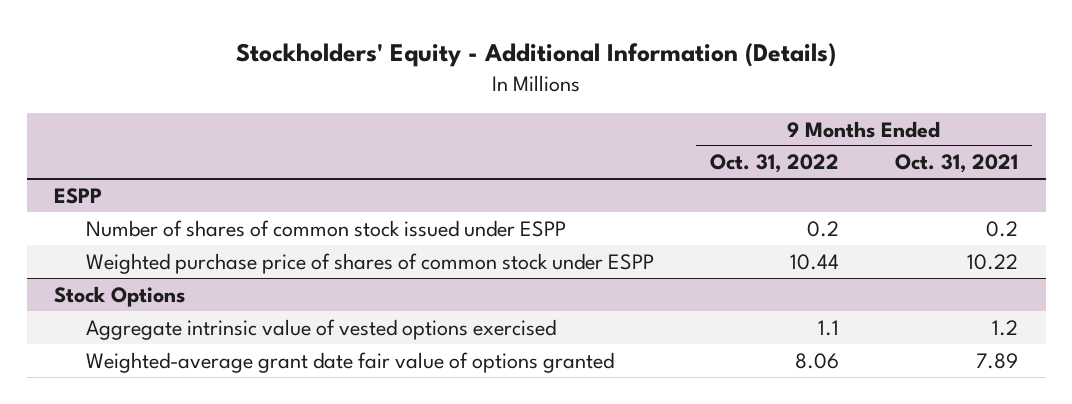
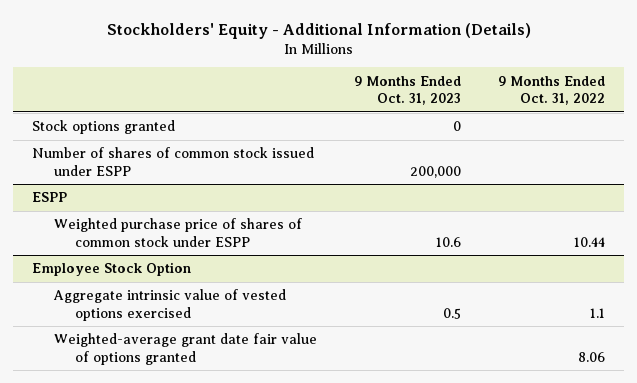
- | 9 Months Ended Oct. 31, 2022 | 9 Months Ended Oct. 31, 2021
+ | 9 Months Ended Oct. 31, 2023 | 9 Months Ended Oct. 31, 2022
+ Stock options granted | 0 |
+ Number of shares of common stock issued under ESPP | 200,000 |
@ ESPP
- Number of shares of common stock issued under ESPP | 0.2 | 0.2
- Stock Options
+ Employee Stock Option

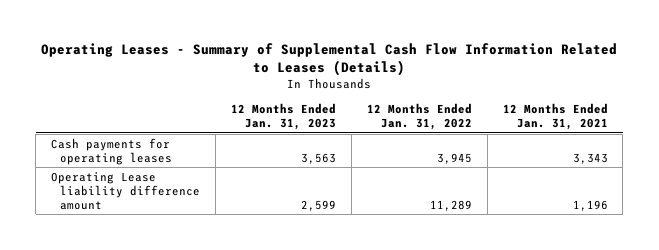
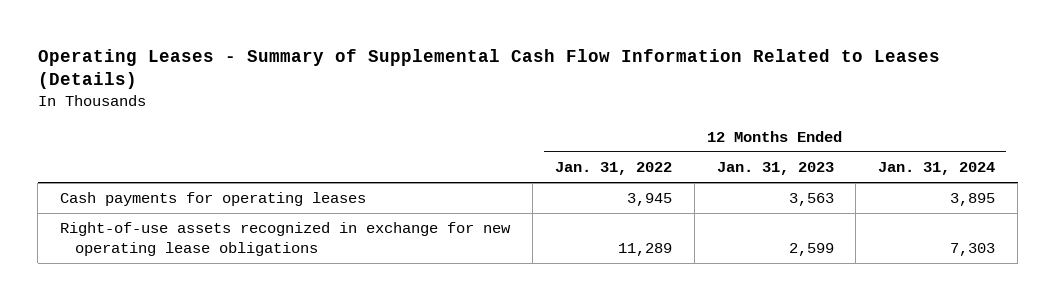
- | 12 Months Ended Jan. 31, 2023 | 12 Months Ended Jan. 31, 2022 | 12 Months Ended Jan. 31, 2021
+ | 12 Months Ended Jan. 31, 2022 | 12 Months Ended Jan. 31, 2023 | 12 Months Ended Jan. 31, 2024
- Operating Lease liability difference amount | 2,599 | 11,289 | 1,196
+ Right-of-use assets recognized in exchange for new operating lease obligations | 11,289 | 2,599 | 7,303

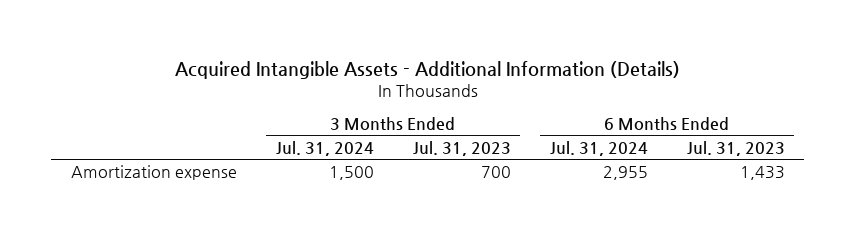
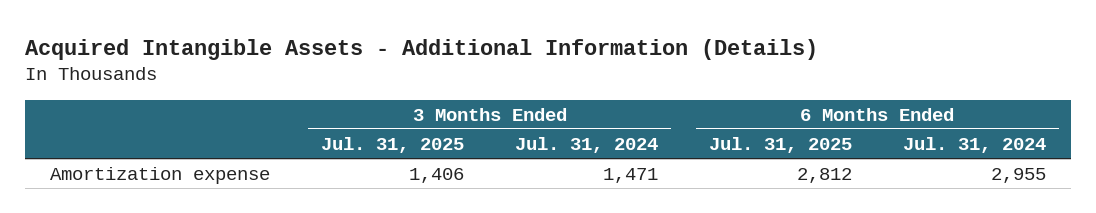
- | 3 Months Ended Jul. 31, 2024 | 3 Months Ended Jul. 31, 2023 | 6 Months Ended Jul. 31, 2024 | 6 Months Ended Jul. 31, 2023
+ | 3 Months Ended Jul. 31, 2025 | 3 Months Ended Jul. 31, 2024 | 6 Months Ended Jul. 31, 2025 | 6 Months Ended Jul. 31, 2024
- Amortization expense | 1,500 | 700 | 2,955 | 1,433
+ Amortization expense | 1,406 | 1,471 | 2,812 | 2,955

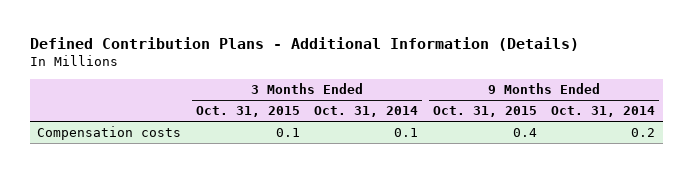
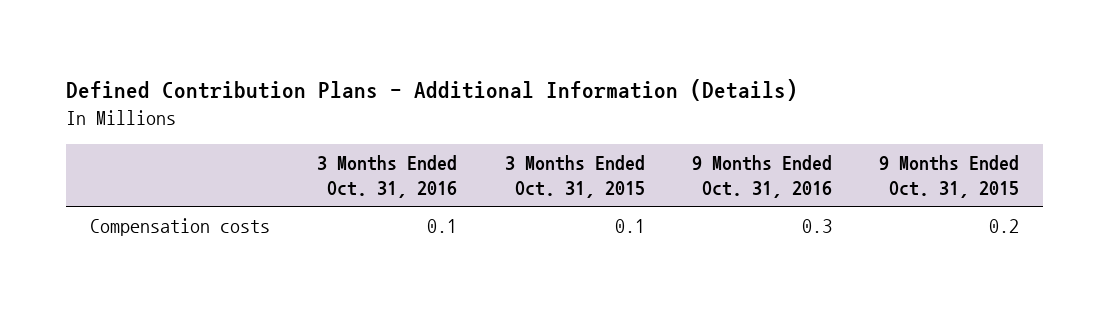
- | 3 Months Ended Oct. 31, 2015 | 3 Months Ended Oct. 31, 2014 | 9 Months Ended Oct. 31, 2015 | 9 Months Ended Oct. 31, 2014
+ | 3 Months Ended Oct. 31, 2016 | 3 Months Ended Oct. 31, 2015 | 9 Months Ended Oct. 31, 2016 | 9 Months Ended Oct. 31, 2015
- Compensation costs | 0.1 | 0.1 | 0.4 | 0.2
+ Compensation costs | 0.1 | 0.1 | 0.3 | 0.2

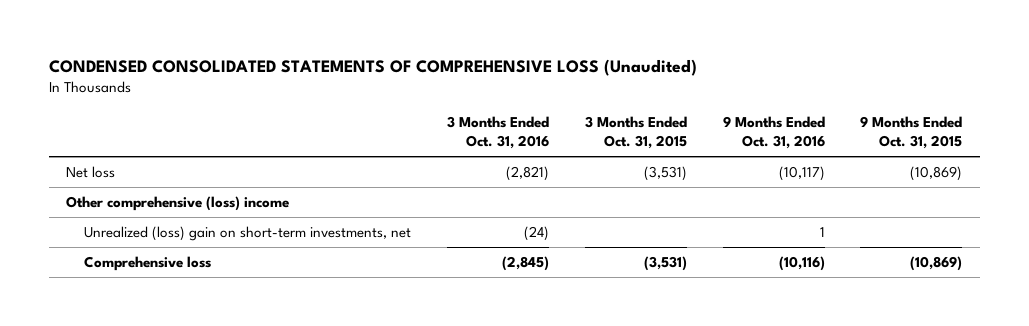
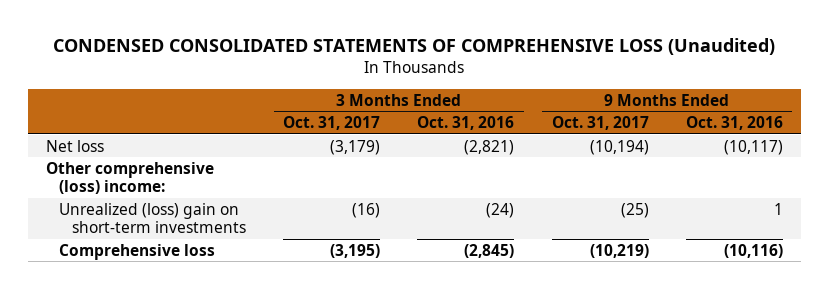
- | 3 Months Ended Oct. 31, 2016 | 3 Months Ended Oct. 31, 2015 | 9 Months Ended Oct. 31, 2016 | 9 Months Ended Oct. 31, 2015
+ | 3 Months Ended Oct. 31, 2017 | 3 Months Ended Oct. 31, 2016 | 9 Months Ended Oct. 31, 2017 | 9 Months Ended Oct. 31, 2016
- Other comprehensive (loss) income
- Unrealized (loss) gain on short-term investments, net | (24) | | 1 |
+ Other comprehensive (loss) income:
+ Unrealized (loss) gain on short-term investments | (16) | (24) | (25) | 1

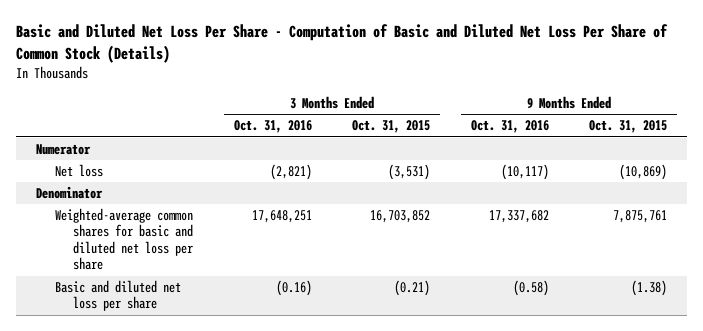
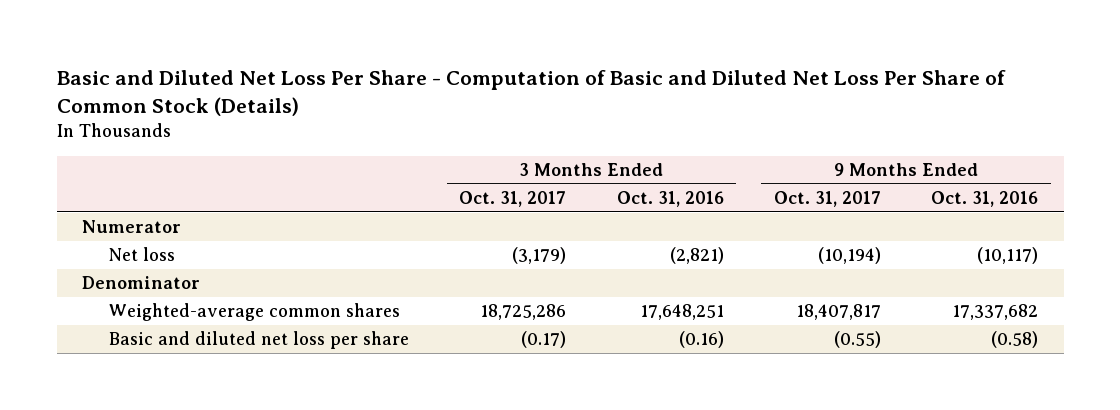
- | 3 Months Ended Oct. 31, 2016 | 3 Months Ended Oct. 31, 2015 | 9 Months Ended Oct. 31, 2016 | 9 Months Ended Oct. 31, 2015
+ | 3 Months Ended Oct. 31, 2017 | 3 Months Ended Oct. 31, 2016 | 9 Months Ended Oct. 31, 2017 | 9 Months Ended Oct. 31, 2016
- Weighted-average common shares for basic and diluted net loss per share | 17,648,251 | 16,703,852 | 17,337,682 | 7,875,761
+ Weighted-average common shares | 18,725,286 | 17,648,251 | 18,407,817 | 17,337,682

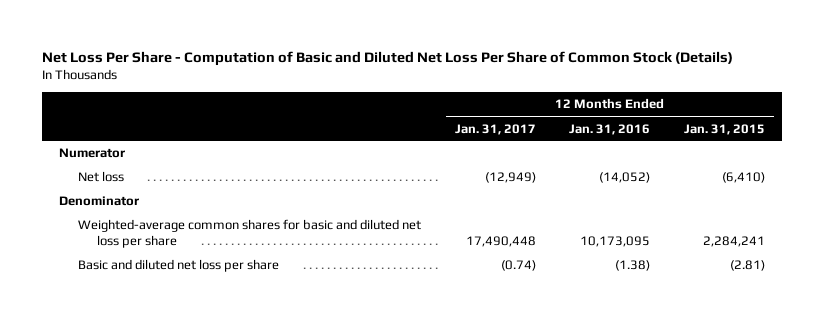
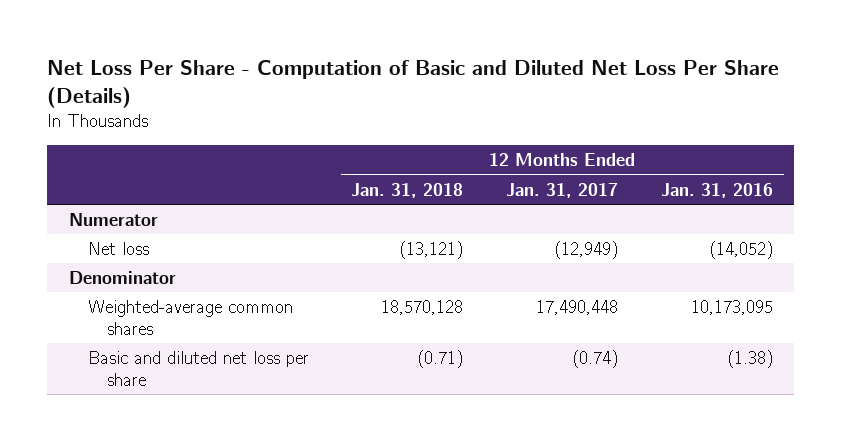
- Net Loss Per Share - Computation of Basic and Diluted Net Loss Per Share of Common Stock (Details)
+ Net Loss Per Share - Computation of Basic and Diluted Net Loss Per Share (Details)
- | 12 Months Ended Jan. 31, 2017 | 12 Months Ended Jan. 31, 2016 | 12 Months Ended Jan. 31, 2015
+ | 12 Months Ended Jan. 31, 2018 | 12 Months Ended Jan. 31, 2017 | 12 Months Ended Jan. 31, 2016
- Weighted-average common shares for basic and diluted net loss per share | 17,490,448 | 10,173,095 | 2,284,241
+ Weighted-average common shares | 18,570,128 | 17,490,448 | 10,173,095

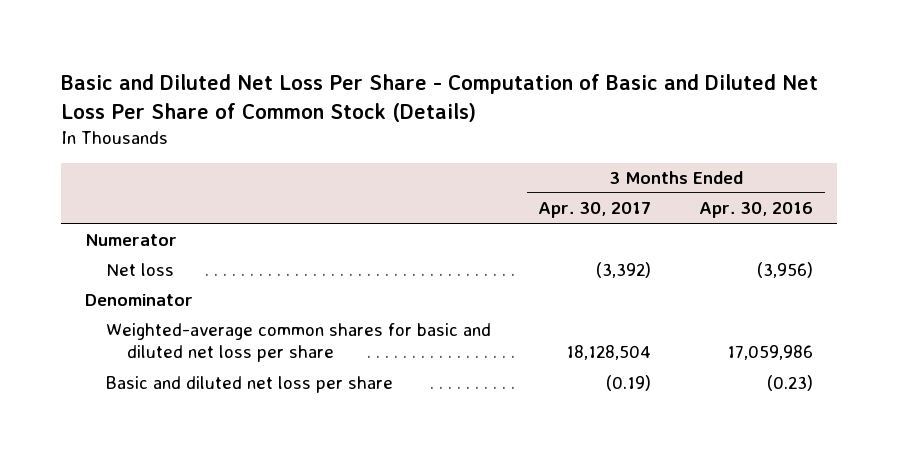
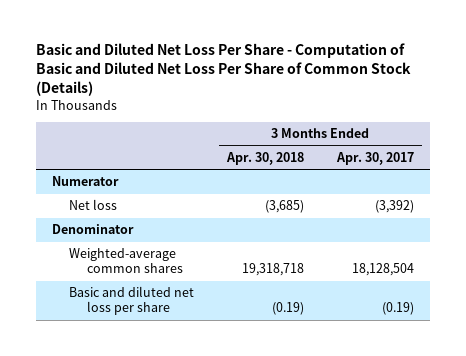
- | 3 Months Ended Apr. 30, 2017 | 3 Months Ended Apr. 30, 2016
+ | 3 Months Ended Apr. 30, 2018 | 3 Months Ended Apr. 30, 2017
- Weighted-average common shares for basic and diluted net loss per share | 18,128,504 | 17,059,986
+ Weighted-average common shares | 19,318,718 | 18,128,504

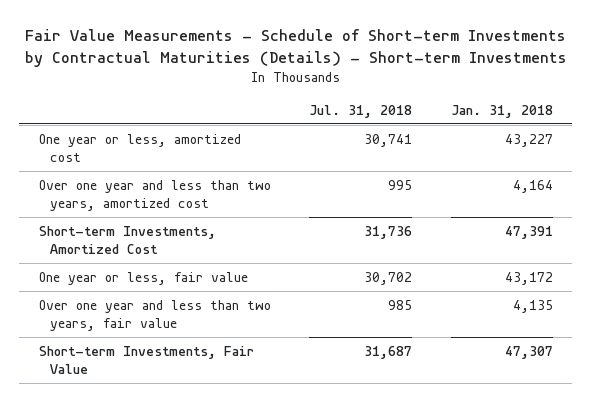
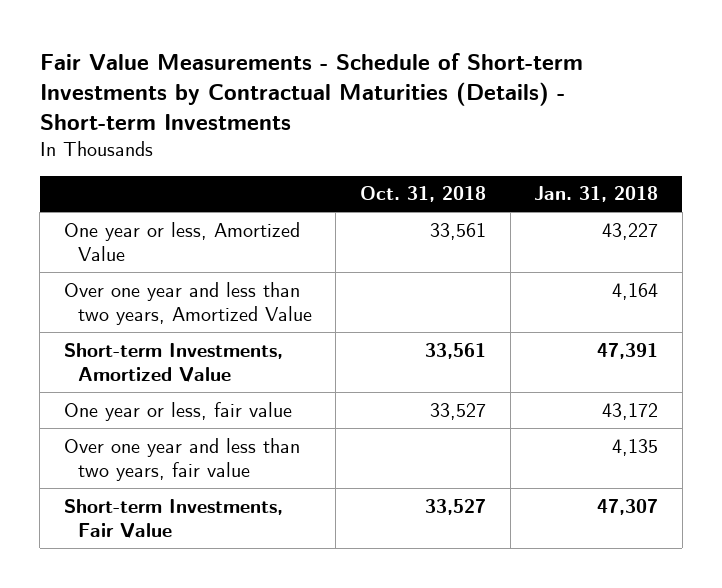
- | Jul. 31, 2018 | Jan. 31, 2018
+ | Oct. 31, 2018 | Jan. 31, 2018
- One year or less, amortized cost | 30,741 | 43,227
- Over one year and less than two years, amortized cost | 995 | 4,164
- Short-term Investments, Amortized Cost | 31,736 | 47,391
+ One year or less, Amortized Value | 33,561 | 43,227
+ Over one year and less than two years, Amortized Value | | 4,164
+ Short-term Investments, Amortized Value | 33,561 | 47,391

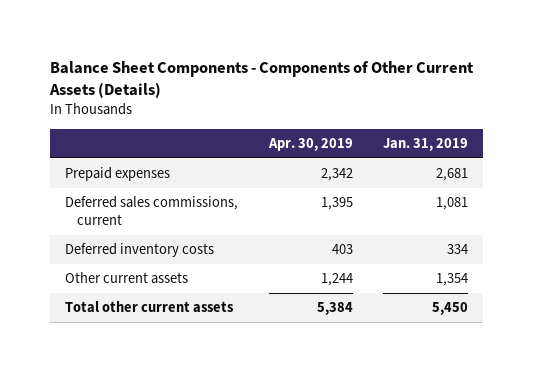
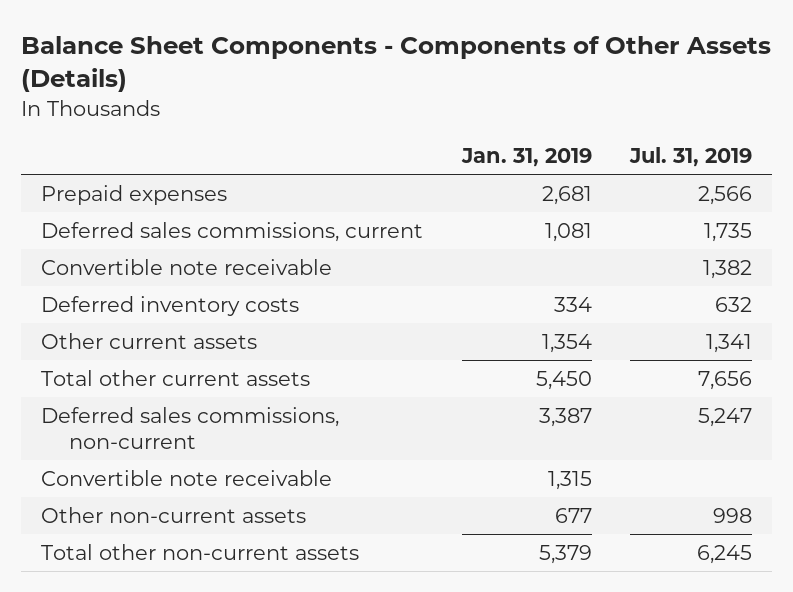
- Balance Sheet Components - Components of Other Current Assets (Details)
+ Balance Sheet Components - Components of Other Assets (Details)
- | Apr. 30, 2019 | Jan. 31, 2019
+ | Jan. 31, 2019 | Jul. 31, 2019
+ Convertible note receivable | | 1,382
+ Deferred sales commissions, non-current | 3,387 | 5,247
+ Convertible note receivable | 1,315 |
+ Other non-current assets | 677 | 998
+ Total other non-current assets | 5,379 | 6,245

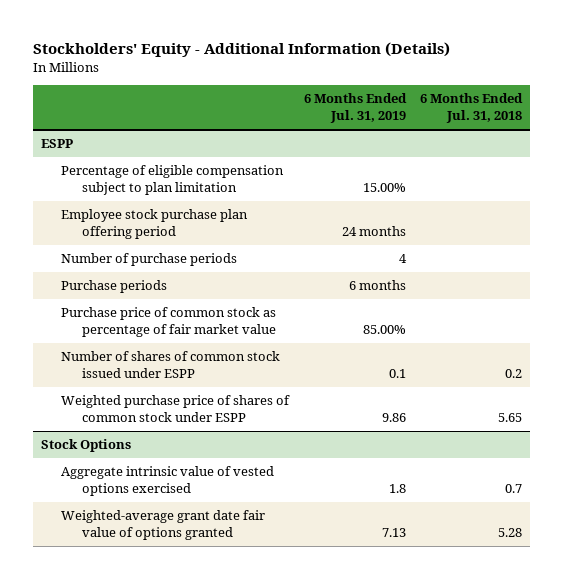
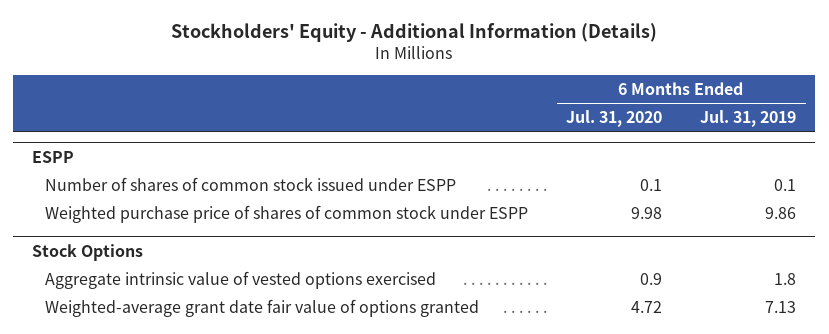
- | 6 Months Ended Jul. 31, 2019 | 6 Months Ended Jul. 31, 2018
+ | 6 Months Ended Jul. 31, 2020 | 6 Months Ended Jul. 31, 2019
@ ESPP
- Percentage of eligible compensation subject to plan limitation | 15.00% |
- Employee stock purchase plan offering period | 24 months |
- Number of purchase periods | 4 |
- Purchase periods | 6 months |
- Purchase price of common stock as percentage of fair market value | 85.00% |

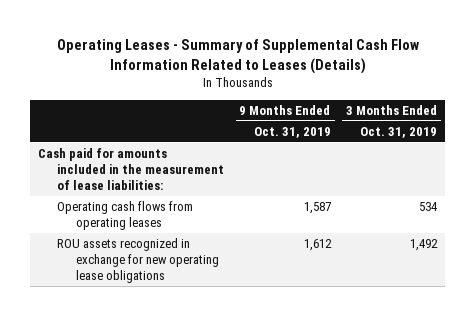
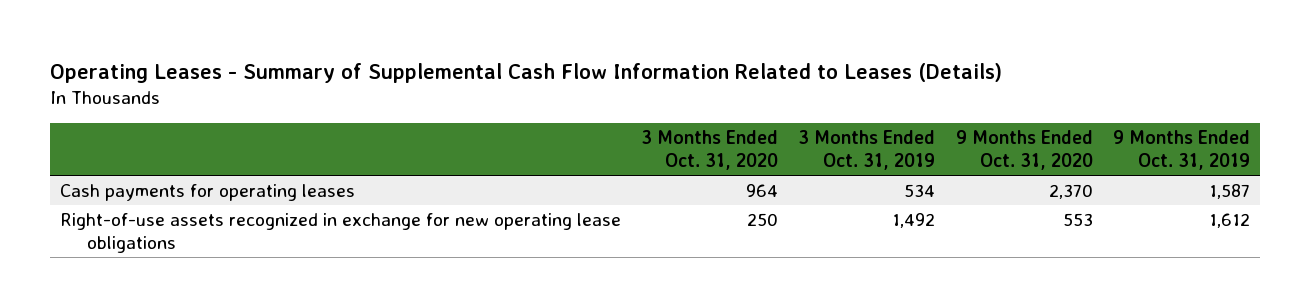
- | 9 Months Ended Oct. 31, 2019 | 3 Months Ended Oct. 31, 2019
+ | 3 Months Ended Oct. 31, 2020 | 3 Months Ended Oct. 31, 2019 | 9 Months Ended Oct. 31, 2020 | 9 Months Ended Oct. 31, 2019
- Cash paid for amounts included in the measurement of lease liabilities:
- Operating cash flows from operating leases | 1,587 | 534
- ROU assets recognized in exchange for new operating lease obligations | 1,612 | 1,492
+ Cash payments for operating leases | 964 | 534 | 2,370 | 1,587
+ Right-of-use assets recognized in exchange for new operating lease obligations | 250 | 1,492 | 553 | 1,612

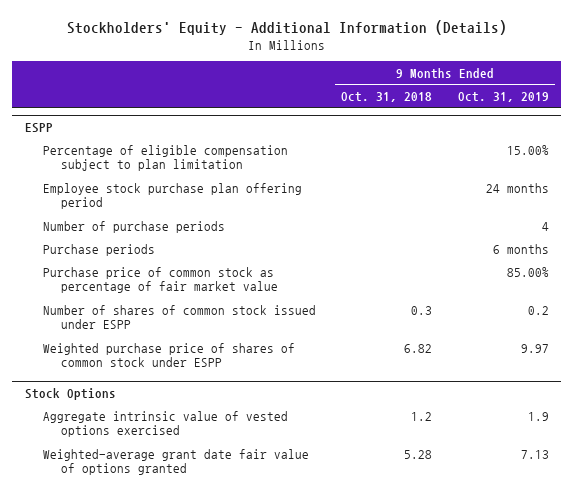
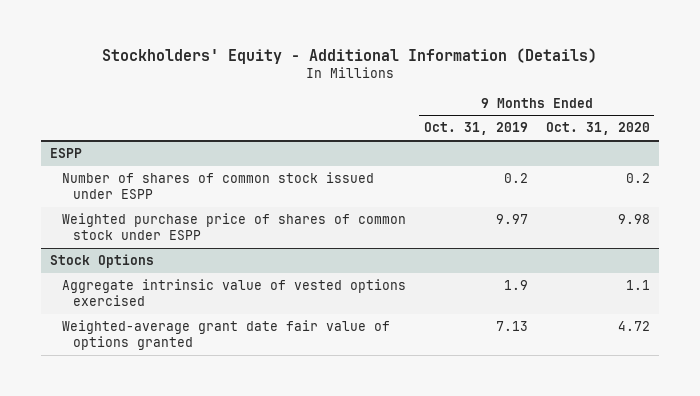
- | 9 Months Ended Oct. 31, 2018 | 9 Months Ended Oct. 31, 2019
+ | 9 Months Ended Oct. 31, 2019 | 9 Months Ended Oct. 31, 2020
@ ESPP
- Percentage of eligible compensation subject to plan limitation | | 15.00%
- Employee stock purchase plan offering period | | 24 months
- Number of purchase periods | | 4
- Purchase periods | | 6 months
- Purchase price of common stock as percentage of fair market value | | 85.00%

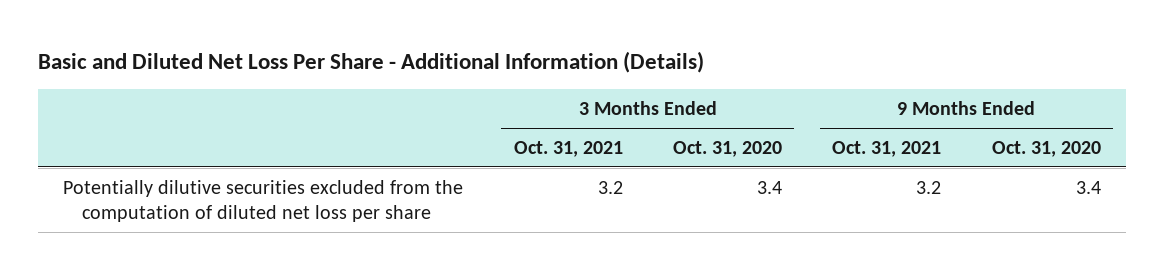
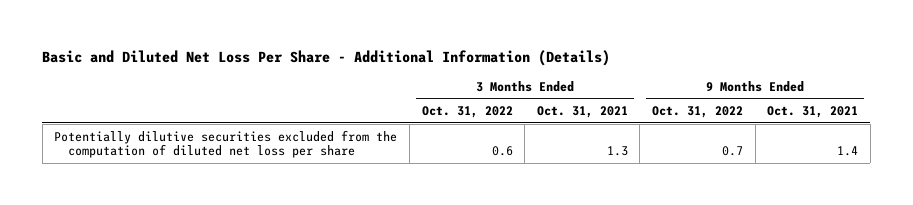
- | 3 Months Ended Oct. 31, 2021 | 3 Months Ended Oct. 31, 2020 | 9 Months Ended Oct. 31, 2021 | 9 Months Ended Oct. 31, 2020
+ | 3 Months Ended Oct. 31, 2022 | 3 Months Ended Oct. 31, 2021 | 9 Months Ended Oct. 31, 2022 | 9 Months Ended Oct. 31, 2021
- Potentially dilutive securities excluded from the computation of diluted net loss per share | 3.2 | 3.4 | 3.2 | 3.4
+ Potentially dilutive securities excluded from the computation of diluted net loss per share | 0.6 | 1.3 | 0.7 | 1.4

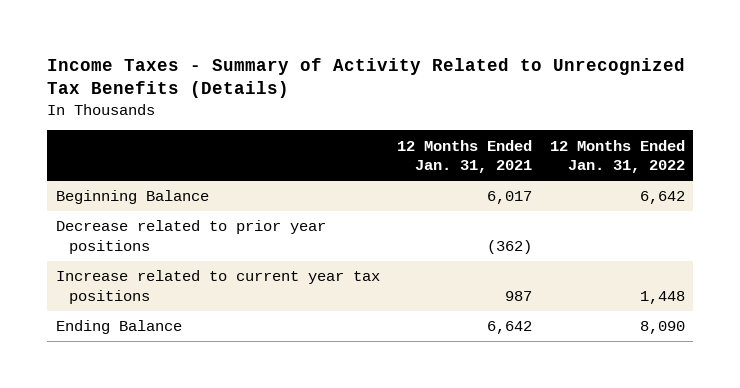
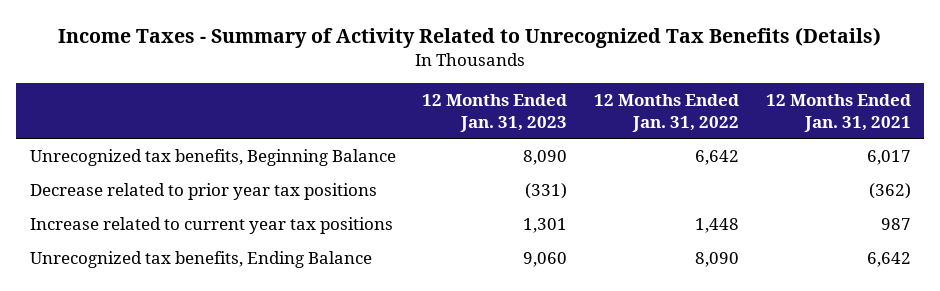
- | 12 Months Ended Jan. 31, 2021 | 12 Months Ended Jan. 31, 2022
+ | 12 Months Ended Jan. 31, 2023 | 12 Months Ended Jan. 31, 2022 | 12 Months Ended Jan. 31, 2021
- Beginning Balance | 6,017 | 6,642
- Decrease related to prior year positions | (362) |
+ Unrecognized tax benefits, Beginning Balance | 8,090 | 6,642 | 6,017
+ Decrease related to prior year tax positions | (331) | | (362)
- Ending Balance | 6,642 | 8,090
+ Unrecognized tax benefits, Ending Balance | 9,060 | 8,090 | 6,642

